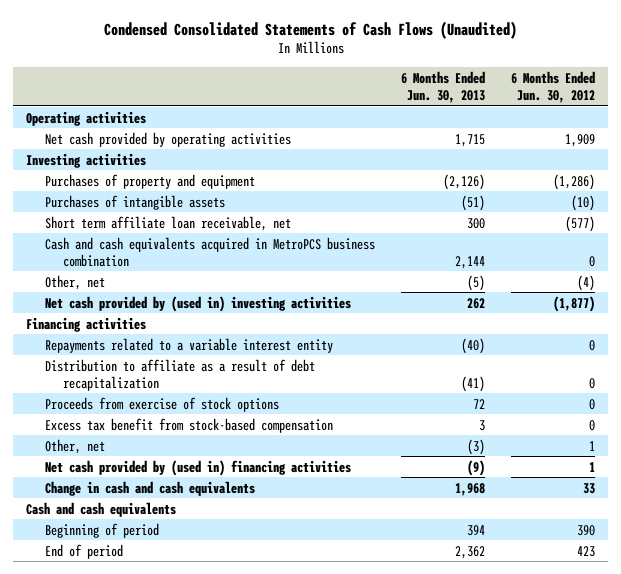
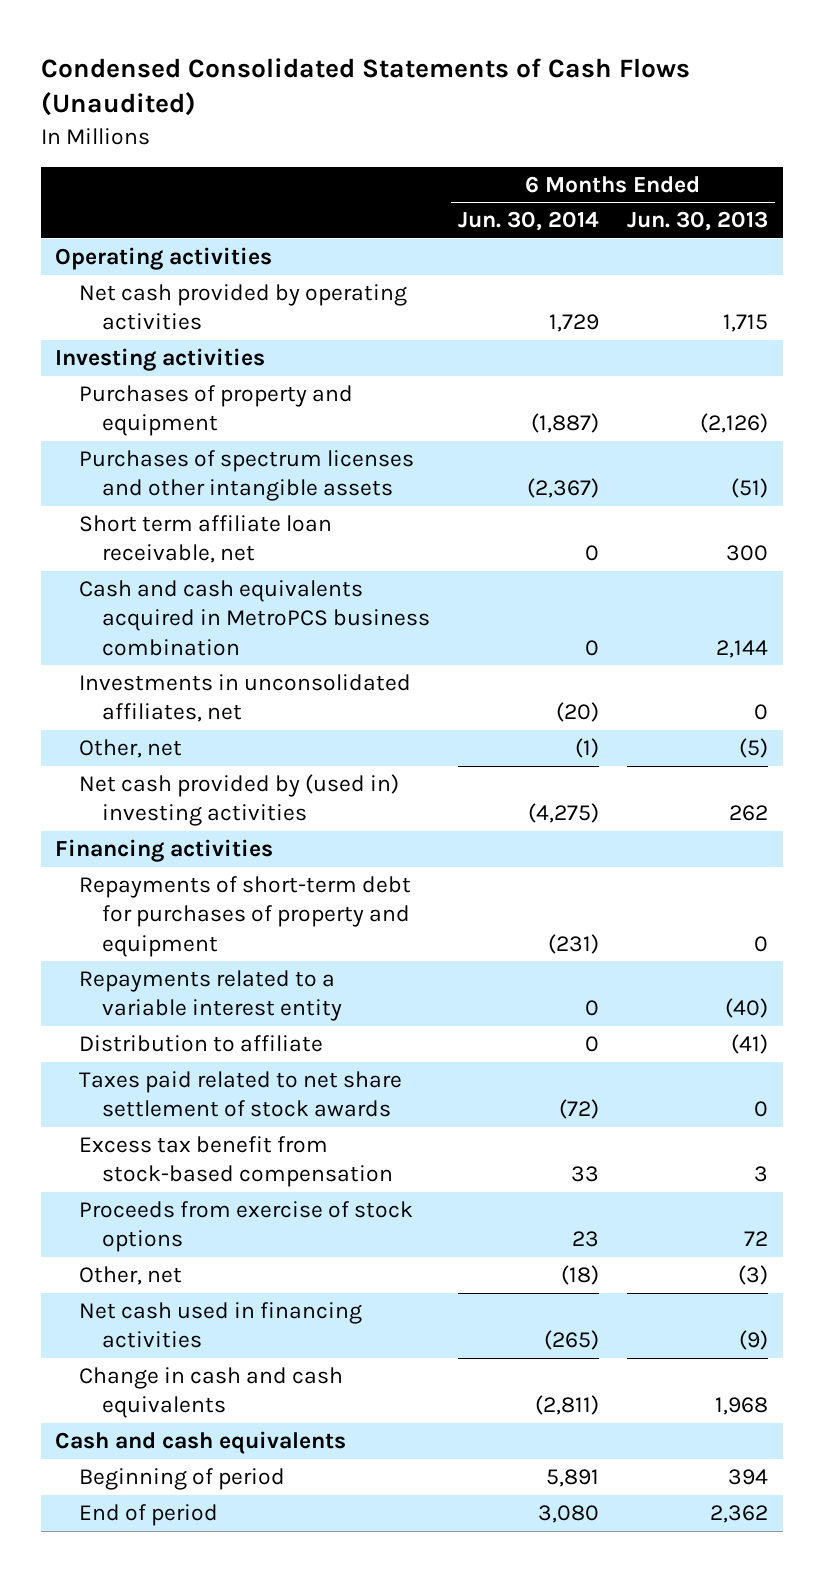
- | 6 Months Ended Jun. 30, 2013 | 6 Months Ended Jun. 30, 2012
+ | 6 Months Ended Jun. 30, 2014 | 6 Months Ended Jun. 30, 2013
- Purchases of intangible assets | (51) | (10)
+ Purchases of spectrum licenses and other intangible assets | (2,367) | (51)
+ Investments in unconsolidated affiliates, net | (20) | 0
+ Repayments of short-term debt for purchases of property and equipment | (231) | 0
- Distribution to affiliate as a result of debt recapitalization | (41) | 0
+ Distribution to affiliate | 0 | (41)
+ Taxes paid related to net share settlement of stock awards | (72) | 0
moved down: Proceeds from exercise of stock options | 23 | 72
- Net cash provided by (used in) financing activities | (9) | 1
+ Net cash used in financing activities | (265) | (9)

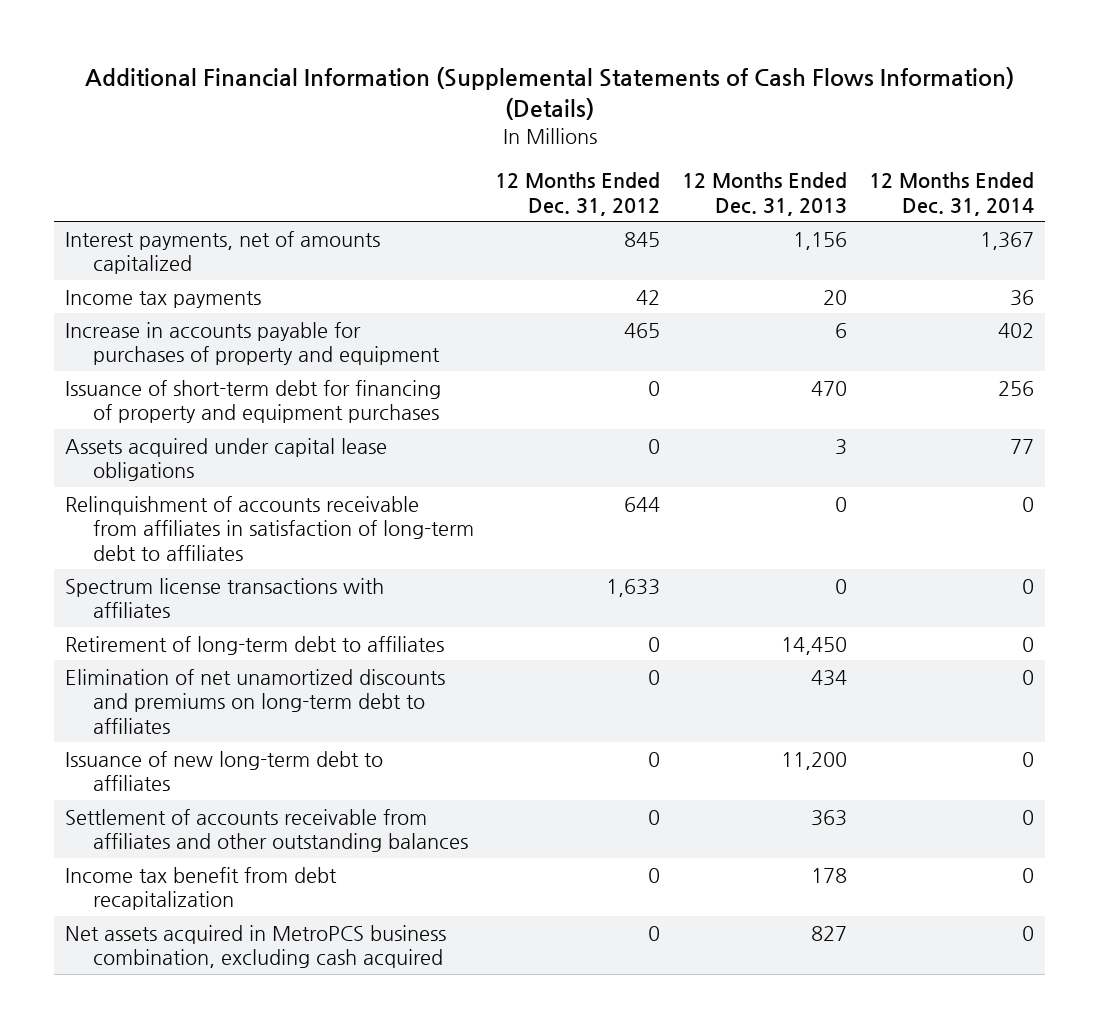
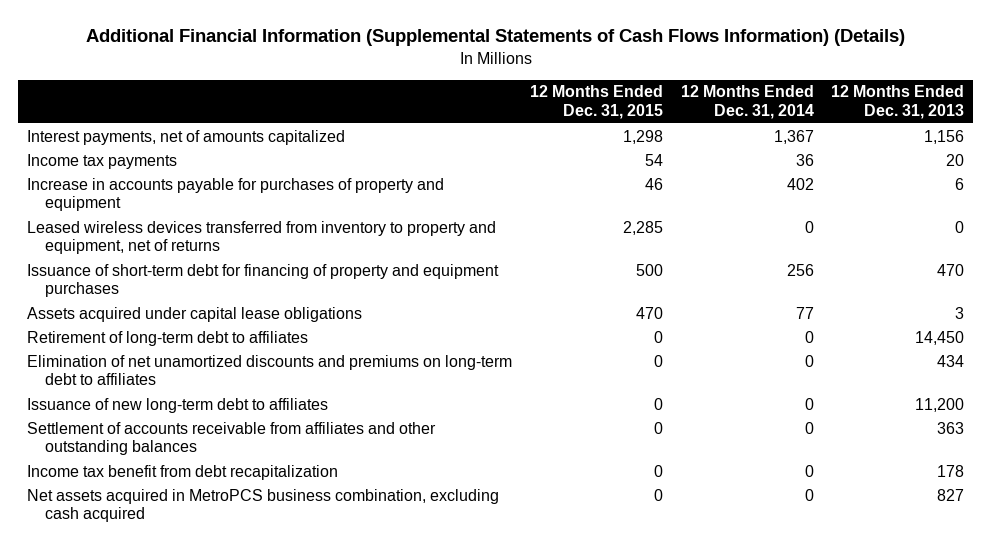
- | 12 Months Ended Dec. 31, 2012 | 12 Months Ended Dec. 31, 2013 | 12 Months Ended Dec. 31, 2014
+ | 12 Months Ended Dec. 31, 2015 | 12 Months Ended Dec. 31, 2014 | 12 Months Ended Dec. 31, 2013
+ Leased wireless devices transferred from inventory to property and equipment, net of returns | 2,285 | 0 | 0
- Relinquishment of accounts receivable from affiliates in satisfaction of long-term debt to affiliates | 644 | 0 | 0
- Spectrum license transactions with affiliates | 1,633 | 0 | 0

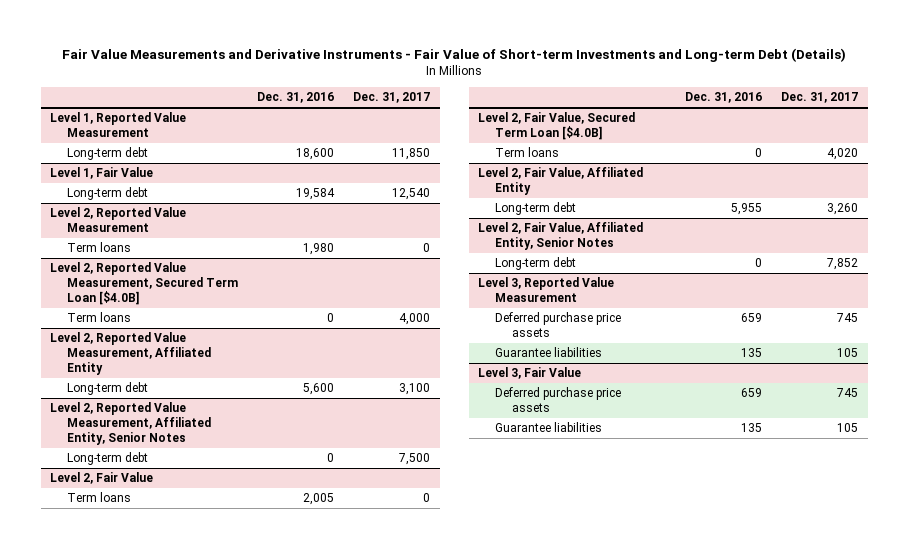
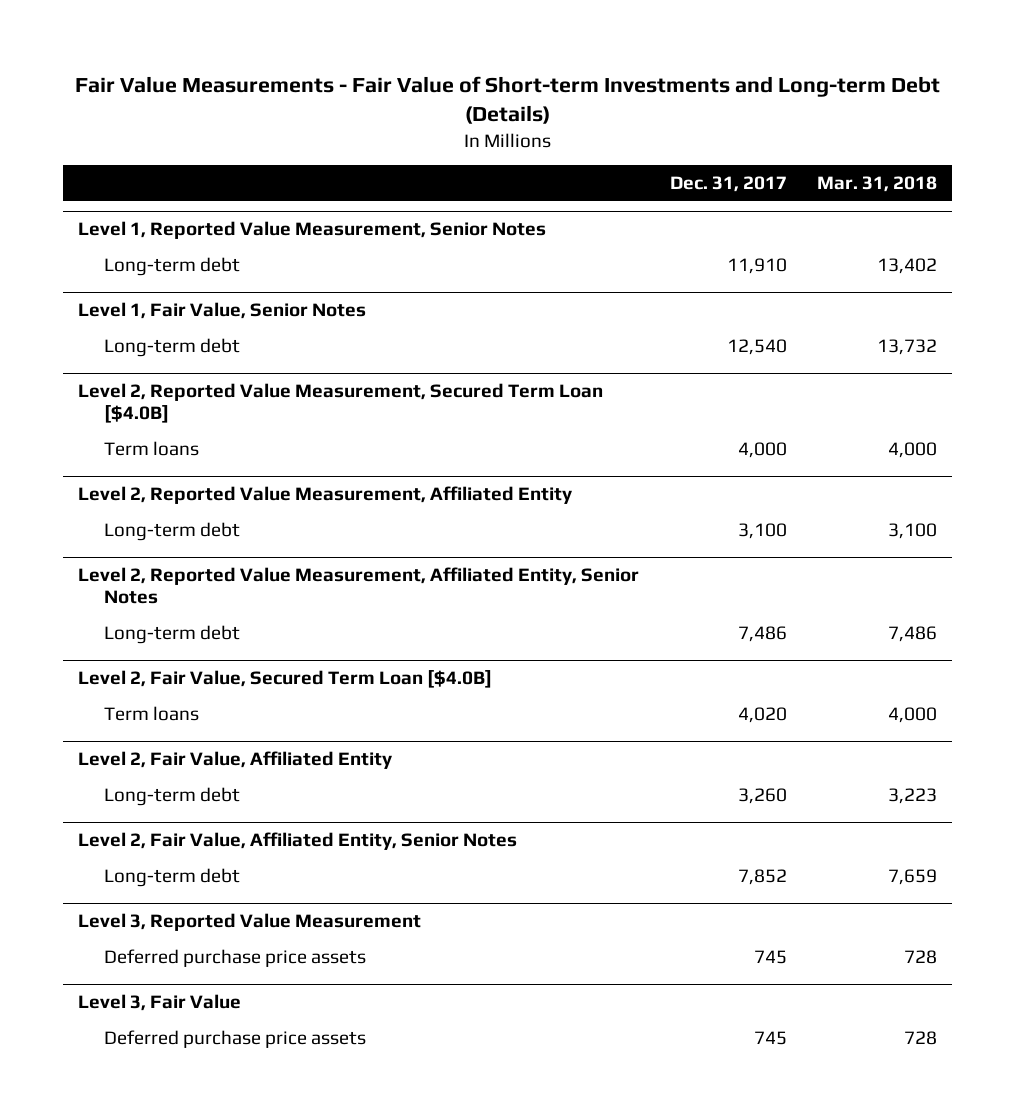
- Fair Value Measurements and Derivative Instruments - Fair Value of Short-term Investments and Long-term Debt (Details)
+ Fair Value Measurements - Fair Value of Short-term Investments and Long-term Debt (Details)
- | Dec. 31, 2016 | Dec. 31, 2017
+ | Dec. 31, 2017 | Mar. 31, 2018
- Level 1, Reported Value Measurement
- Long-term debt | 18,600 | 11,850
- Level 1, Fair Value
+ Level 1, Reported Value Measurement, Senior Notes
+ Long-term debt | 11,910 | 13,402
+ Level 1, Fair Value, Senior Notes
- Level 2, Reported Value Measurement
- Term loans | 1,980 | 0
@ Level 2, Reported Value Measurement, Affiliated Entity, Senior Notes
- Long-term debt | 0 | 7,500
- Level 2, Fair Value
- Term loans | 2,005 | 0
@ Level 2, Reported Value Measurement, Affiliated Entity, Senior Notes
+ Long-term debt | 7,486 | 7,486
@ Level 3, Reported Value Measurement
- Guarantee liabilities | 135 | 105
@ Level 3, Fair Value
- Guarantee liabilities | 135 | 105

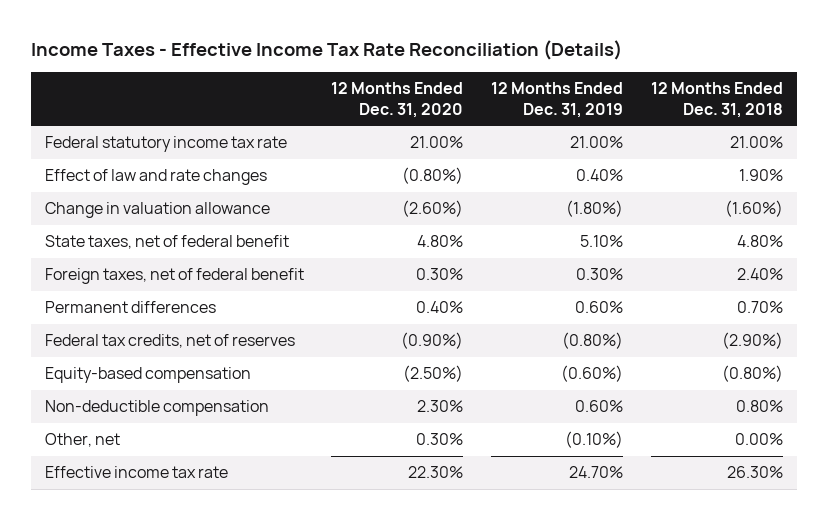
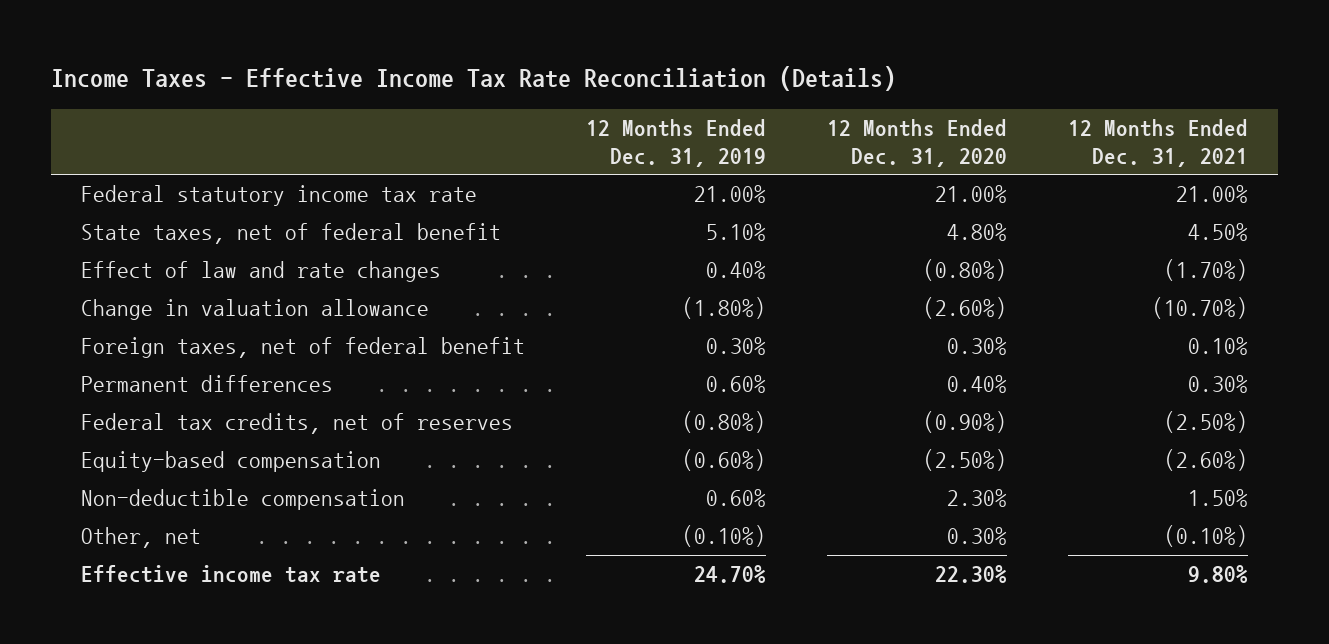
- | 12 Months Ended Dec. 31, 2020 | 12 Months Ended Dec. 31, 2019 | 12 Months Ended Dec. 31, 2018
+ | 12 Months Ended Dec. 31, 2019 | 12 Months Ended Dec. 31, 2020 | 12 Months Ended Dec. 31, 2021
moved up: State taxes, net of federal benefit | 5.10% | 4.80% | 4.50%

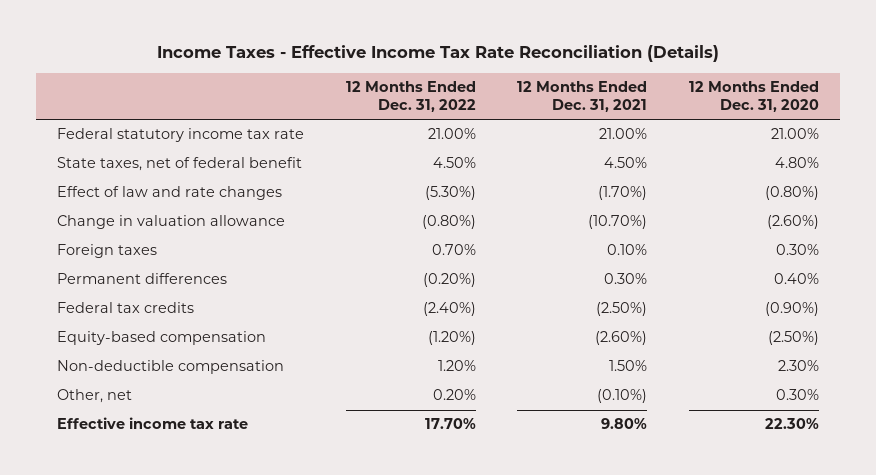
- | 12 Months Ended Dec. 31, 2019 | 12 Months Ended Dec. 31, 2020 | 12 Months Ended Dec. 31, 2021
+ | 12 Months Ended Dec. 31, 2022 | 12 Months Ended Dec. 31, 2021 | 12 Months Ended Dec. 31, 2020
- Foreign taxes, net of federal benefit | 0.30% | 0.30% | 0.10%
+ Foreign taxes | 0.70% | 0.10% | 0.30%
- Federal tax credits, net of reserves | (0.80%) | (0.90%) | (2.50%)
+ Federal tax credits | (2.40%) | (2.50%) | (0.90%)

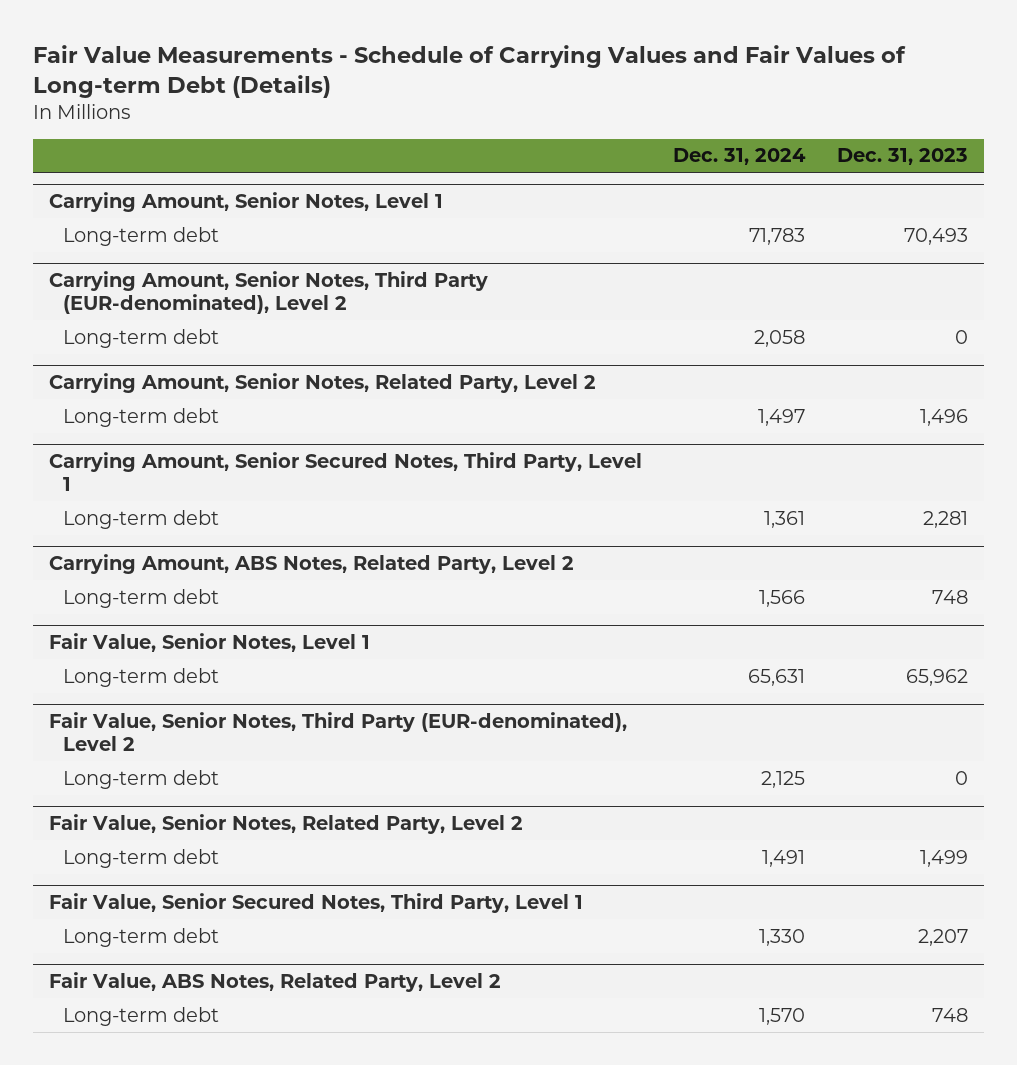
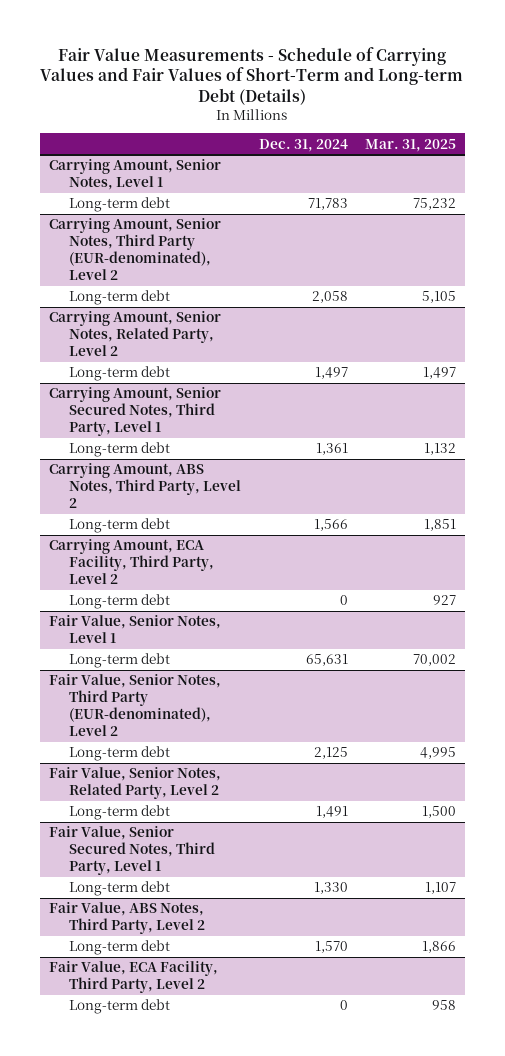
- Fair Value Measurements - Schedule of Carrying Values and Fair Values of Long-term Debt (Details)
+ Fair Value Measurements - Schedule of Carrying Values and Fair Values of Short-Term and Long-term Debt (Details)
- | Dec. 31, 2024 | Dec. 31, 2023
+ | Dec. 31, 2024 | Mar. 31, 2025
- Carrying Amount, ABS Notes, Related Party, Level 2
+ Carrying Amount, ABS Notes, Third Party, Level 2
+ Carrying Amount, ECA Facility, Third Party, Level 2
+ Long-term debt | 0 | 927
- Fair Value, ABS Notes, Related Party, Level 2
+ Fair Value, ABS Notes, Third Party, Level 2
+ Fair Value, ECA Facility, Third Party, Level 2
+ Long-term debt | 0 | 958

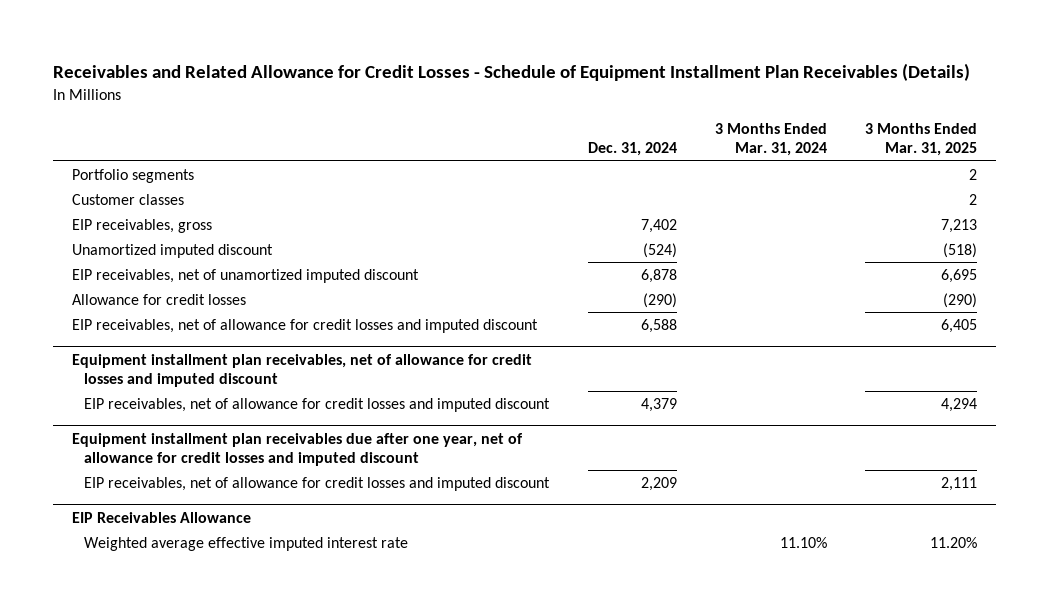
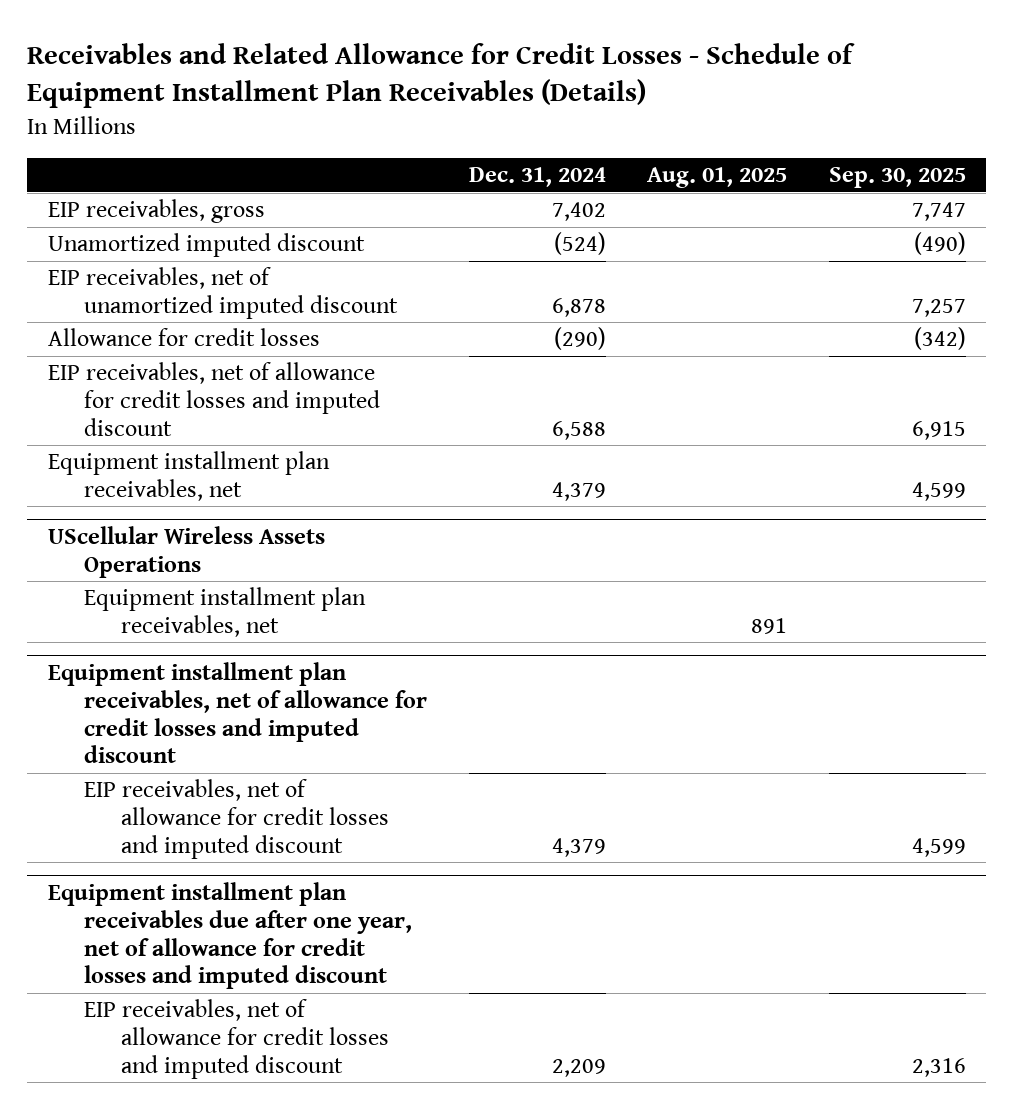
- | Dec. 31, 2024 | 3 Months Ended Mar. 31, 2024 | 3 Months Ended Mar. 31, 2025
+ | Dec. 31, 2024 | Aug. 01, 2025 | Sep. 30, 2025
- Portfolio segments | | | 2
- Customer classes | | | 2
+ Equipment installment plan receivables, net | 4,379 | | 4,599
+ UScellular Wireless Assets Operations
+ Equipment installment plan receivables, net | | 891 |
- EIP Receivables Allowance
- Weighted average effective imputed interest rate | | 11.10% | 11.20%

